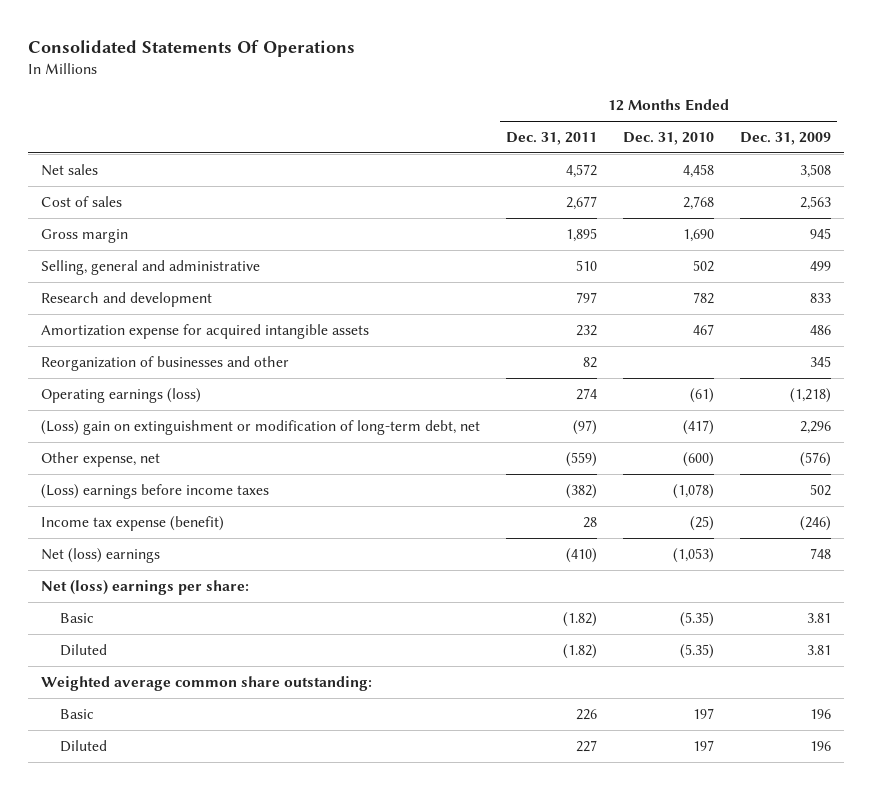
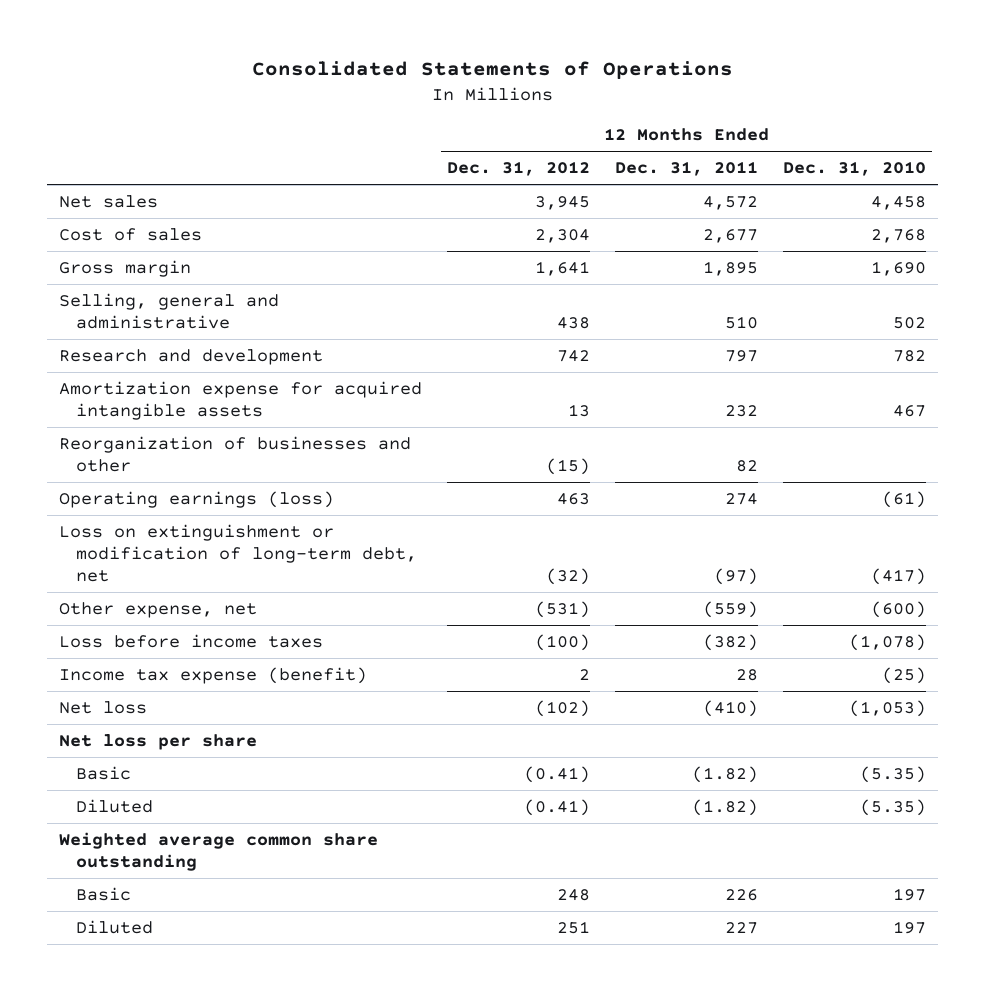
- Consolidated Statements Of Operations
+ Consolidated Statements of Operations
- | 12 Months Ended Dec. 31, 2011 | 12 Months Ended Dec. 31, 2010 | 12 Months Ended Dec. 31, 2009
+ | 12 Months Ended Dec. 31, 2012 | 12 Months Ended Dec. 31, 2011 | 12 Months Ended Dec. 31, 2010
- (Loss) gain on extinguishment or modification of long-term debt, net | (97) | (417) | 2,296
+ Loss on extinguishment or modification of long-term debt, net | (32) | (97) | (417)
- (Loss) earnings before income taxes | (382) | (1,078) | 502
+ Loss before income taxes | (100) | (382) | (1,078)
- Net (loss) earnings | (410) | (1,053) | 748
- Net (loss) earnings per share:
+ Net loss | (102) | (410) | (1,053)
+ Net loss per share
- Weighted average common share outstanding:
+ Weighted average common share outstanding

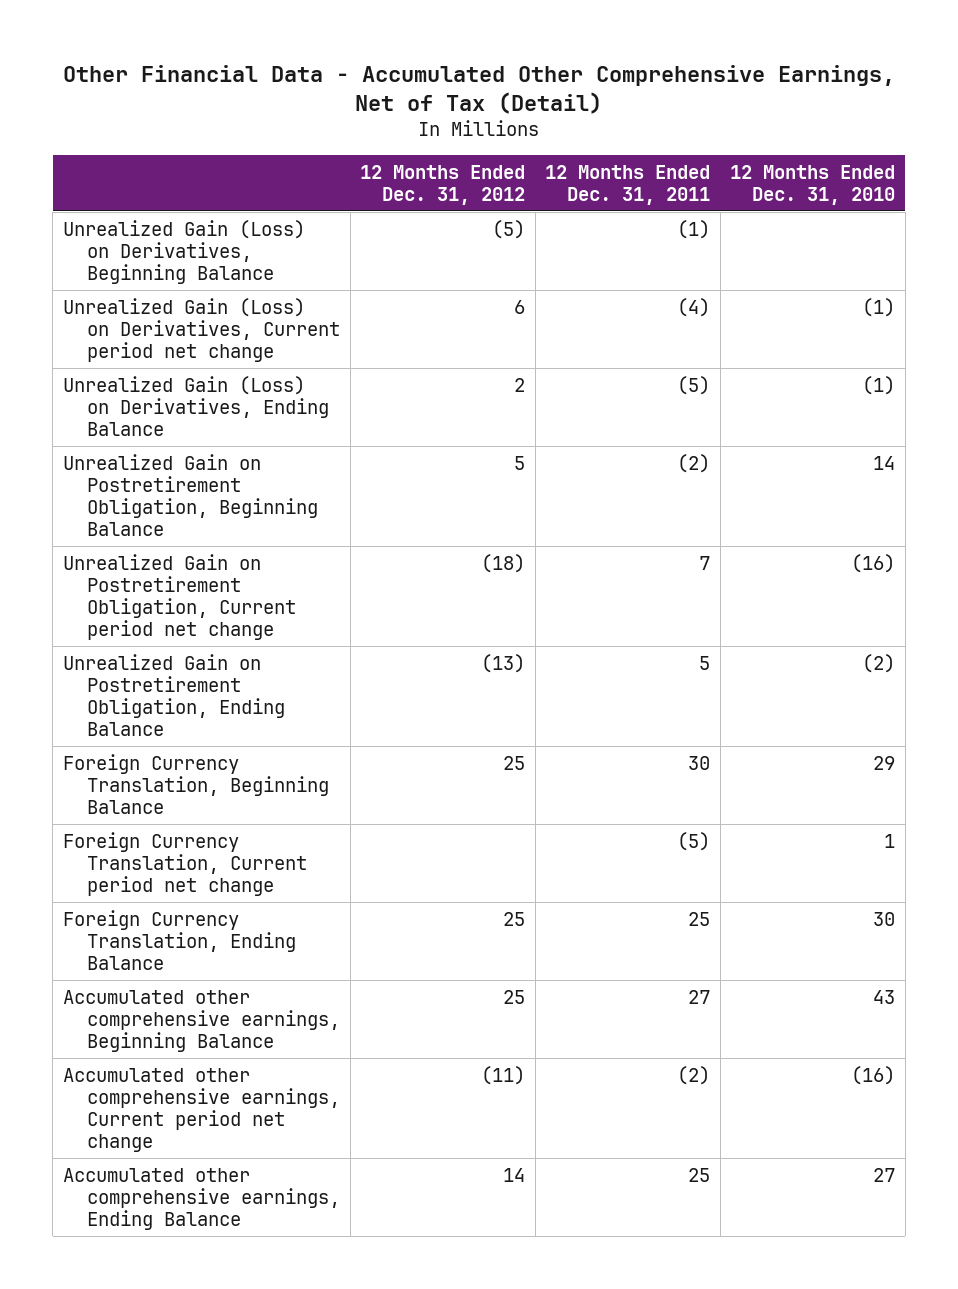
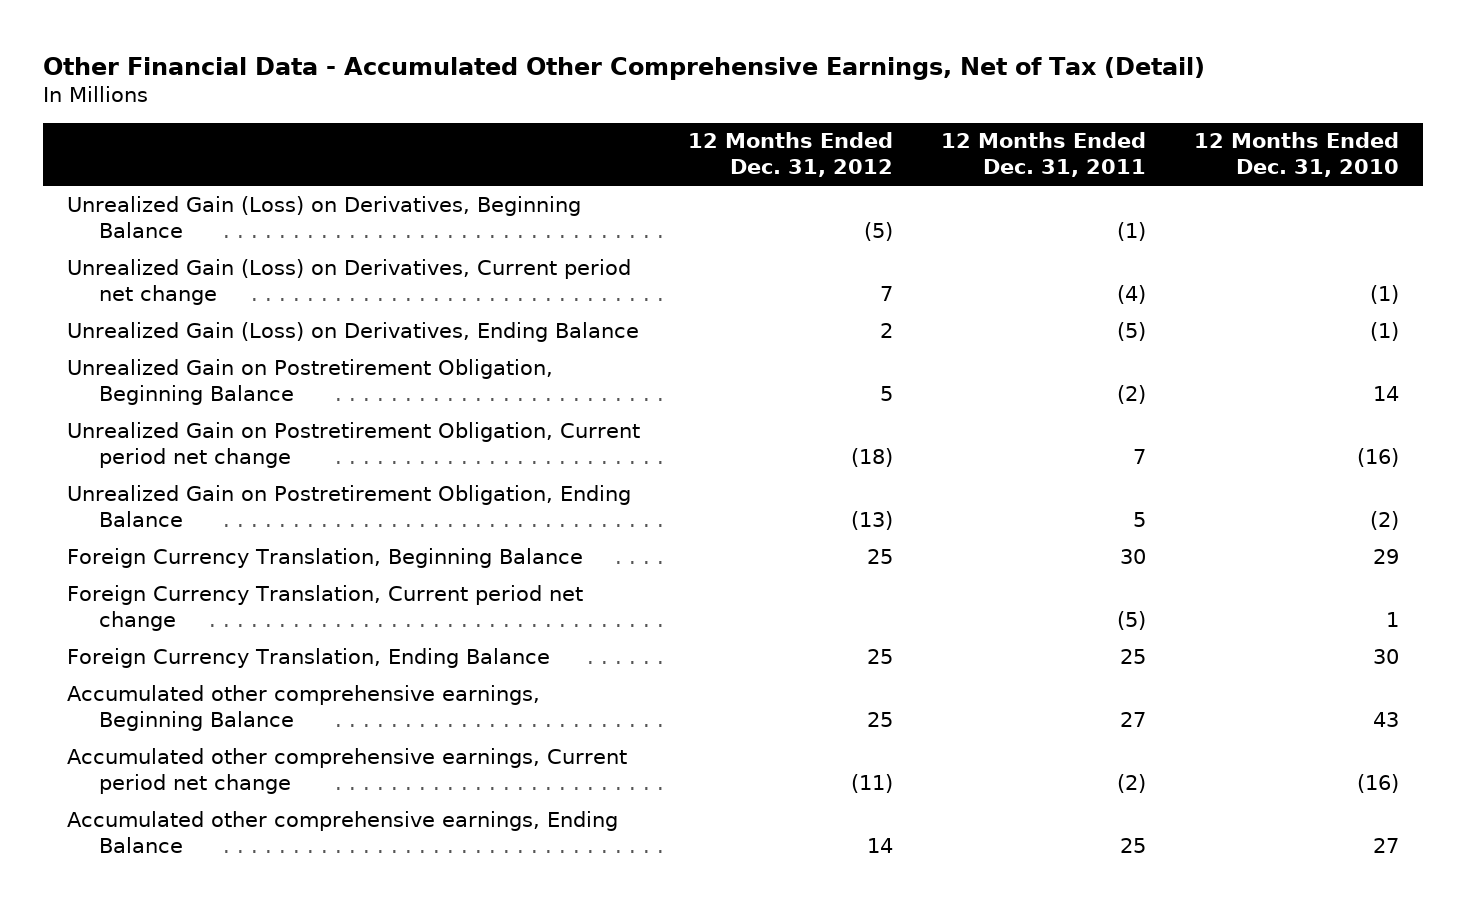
- Unrealized Gain (Loss) on Derivatives, Current period net change | 6 | (4) | (1)
+ Unrealized Gain (Loss) on Derivatives, Current period net change | 7 | (4) | (1)

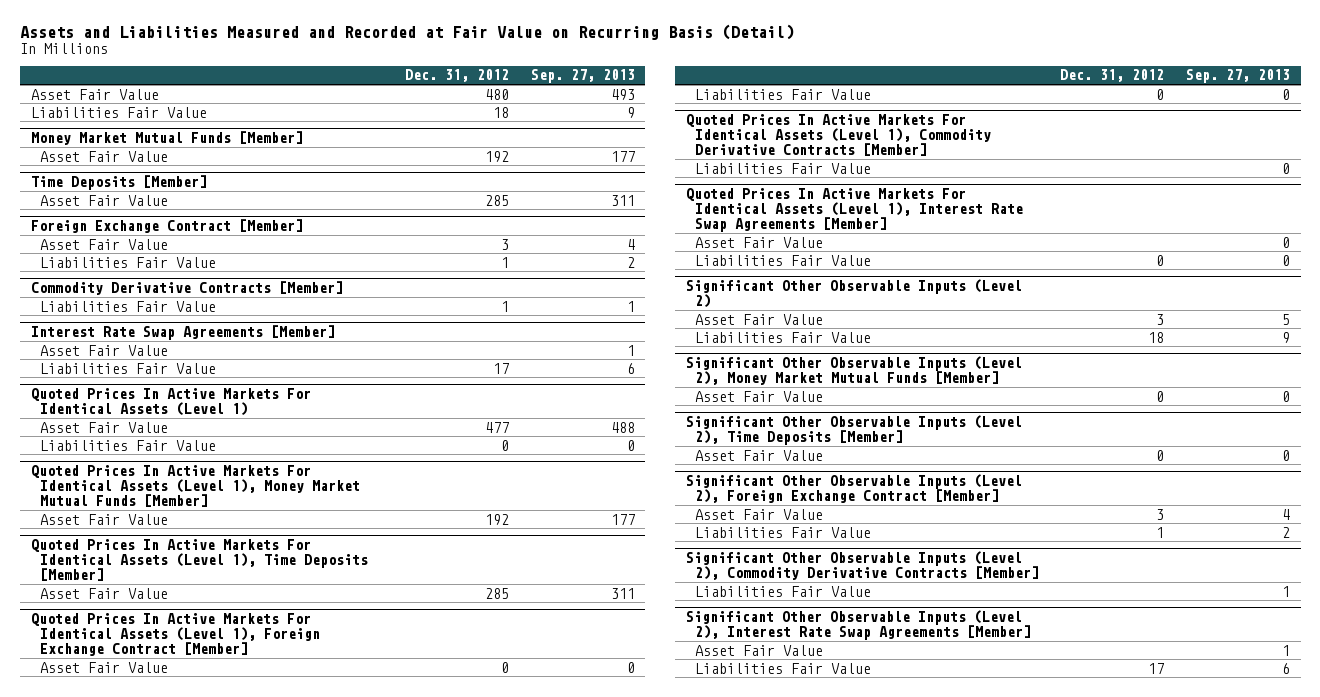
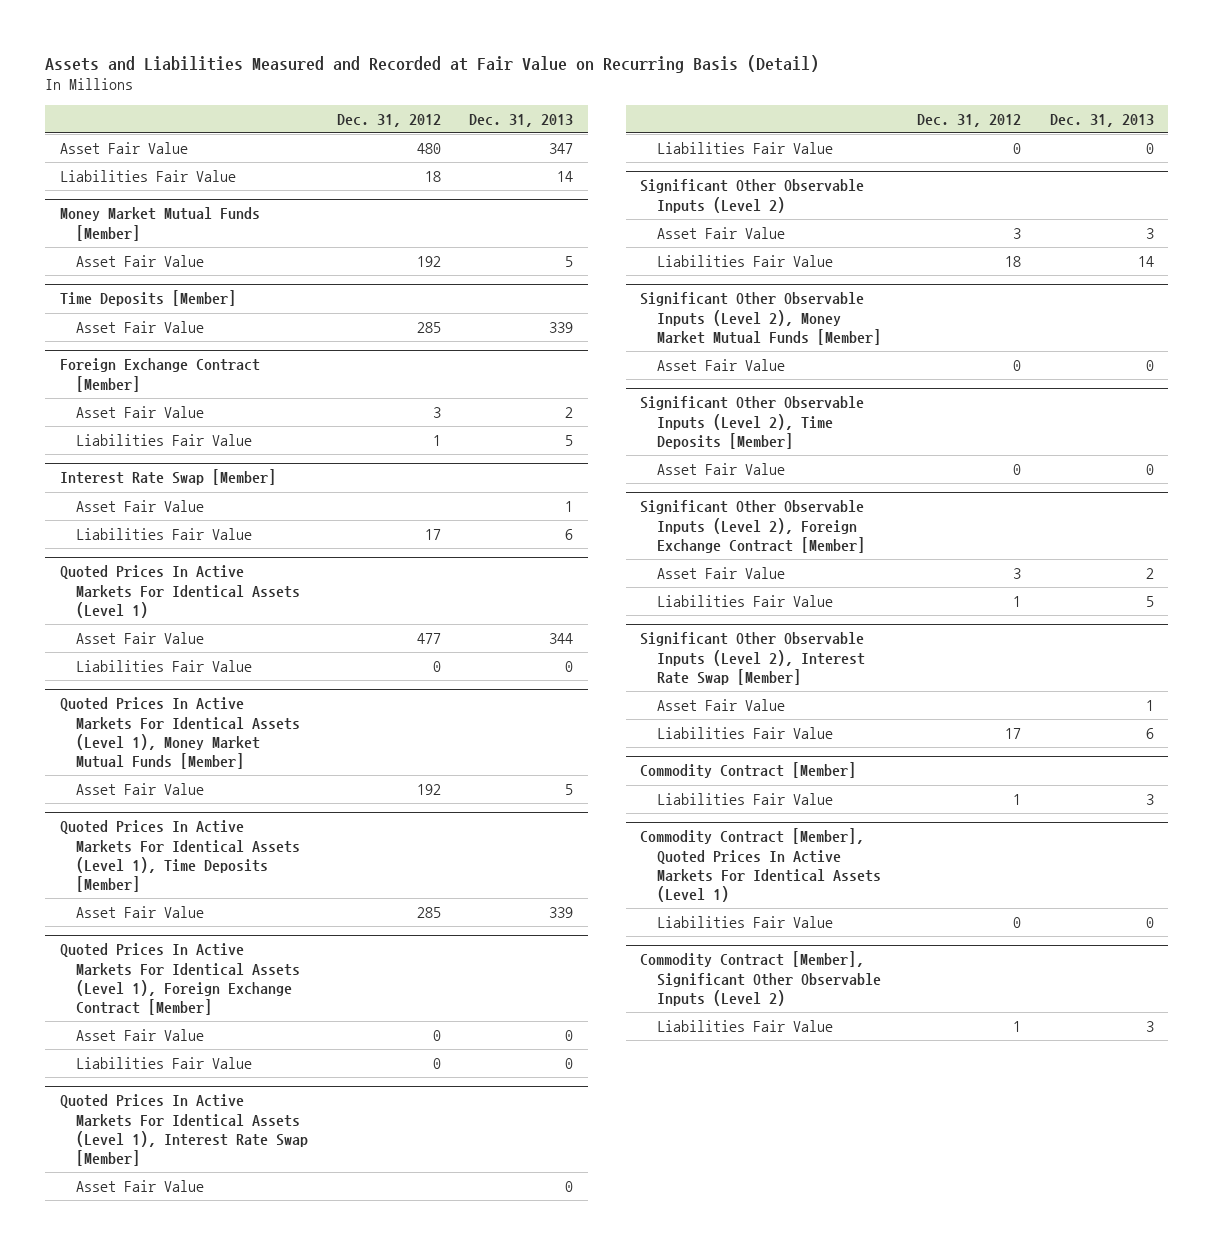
- | Dec. 31, 2012 | Sep. 27, 2013
+ | Dec. 31, 2012 | Dec. 31, 2013
- Commodity Derivative Contracts [Member]
- Liabilities Fair Value | 1 | 1
- Interest Rate Swap Agreements [Member]
+ Interest Rate Swap [Member]
- Quoted Prices In Active Markets For Identical Assets (Level 1), Commodity Derivative Contracts [Member]
- Liabilities Fair Value | | 0
- Quoted Prices In Active Markets For Identical Assets (Level 1), Interest Rate Swap Agreements [Member]
+ Quoted Prices In Active Markets For Identical Assets (Level 1), Interest Rate Swap [Member]
- Significant Other Observable Inputs (Level 2), Commodity Derivative Contracts [Member]
- Liabilities Fair Value | | 1
- Significant Other Observable Inputs (Level 2), Interest Rate Swap Agreements [Member]
+ Significant Other Observable Inputs (Level 2), Interest Rate Swap [Member]
+ Commodity Contract [Member]
+ Liabilities Fair Value | 1 | 3
+ Commodity Contract [Member], Quoted Prices In Active Markets For Identical Assets (Level 1)
+ Liabilities Fair Value | 0 | 0
+ Commodity Contract [Member], Significant Other Observable Inputs (Level 2)
+ Liabilities Fair Value | 1 | 3

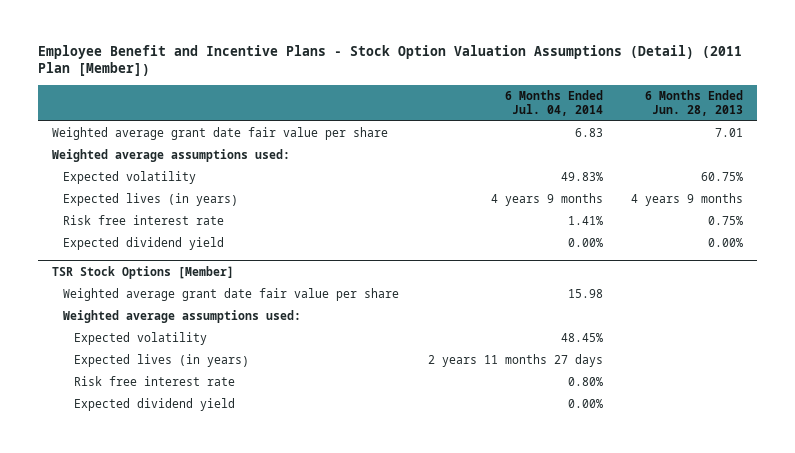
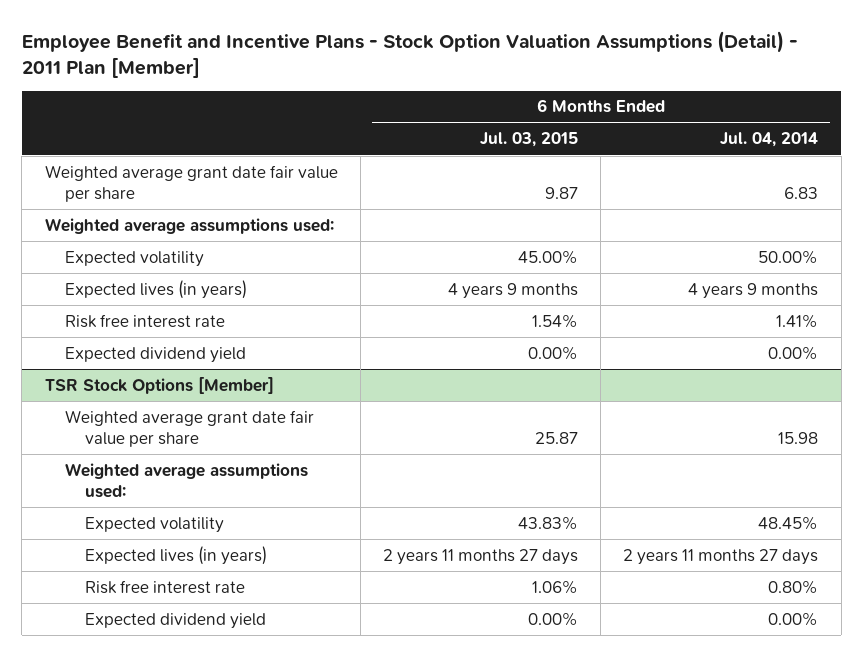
- Employee Benefit and Incentive Plans - Stock Option Valuation Assumptions (Detail) (2011 Plan [Member])
+ Employee Benefit and Incentive Plans - Stock Option Valuation Assumptions (Detail) - 2011 Plan [Member]
- | 6 Months Ended Jul. 04, 2014 | 6 Months Ended Jun. 28, 2013
+ | 6 Months Ended Jul. 03, 2015 | 6 Months Ended Jul. 04, 2014
- Expected volatility | 49.83% | 60.75%
+ Expected volatility | 45.00% | 50.00%

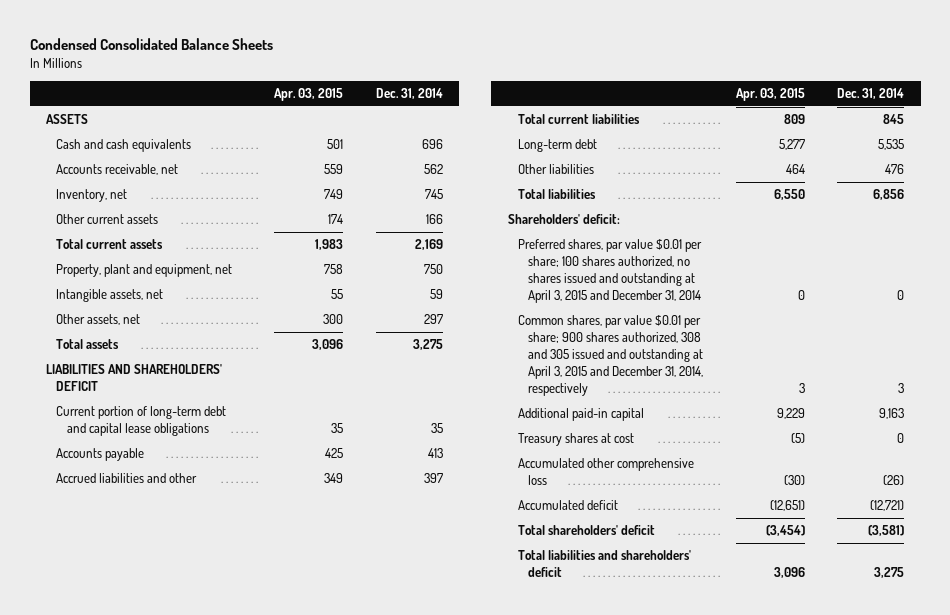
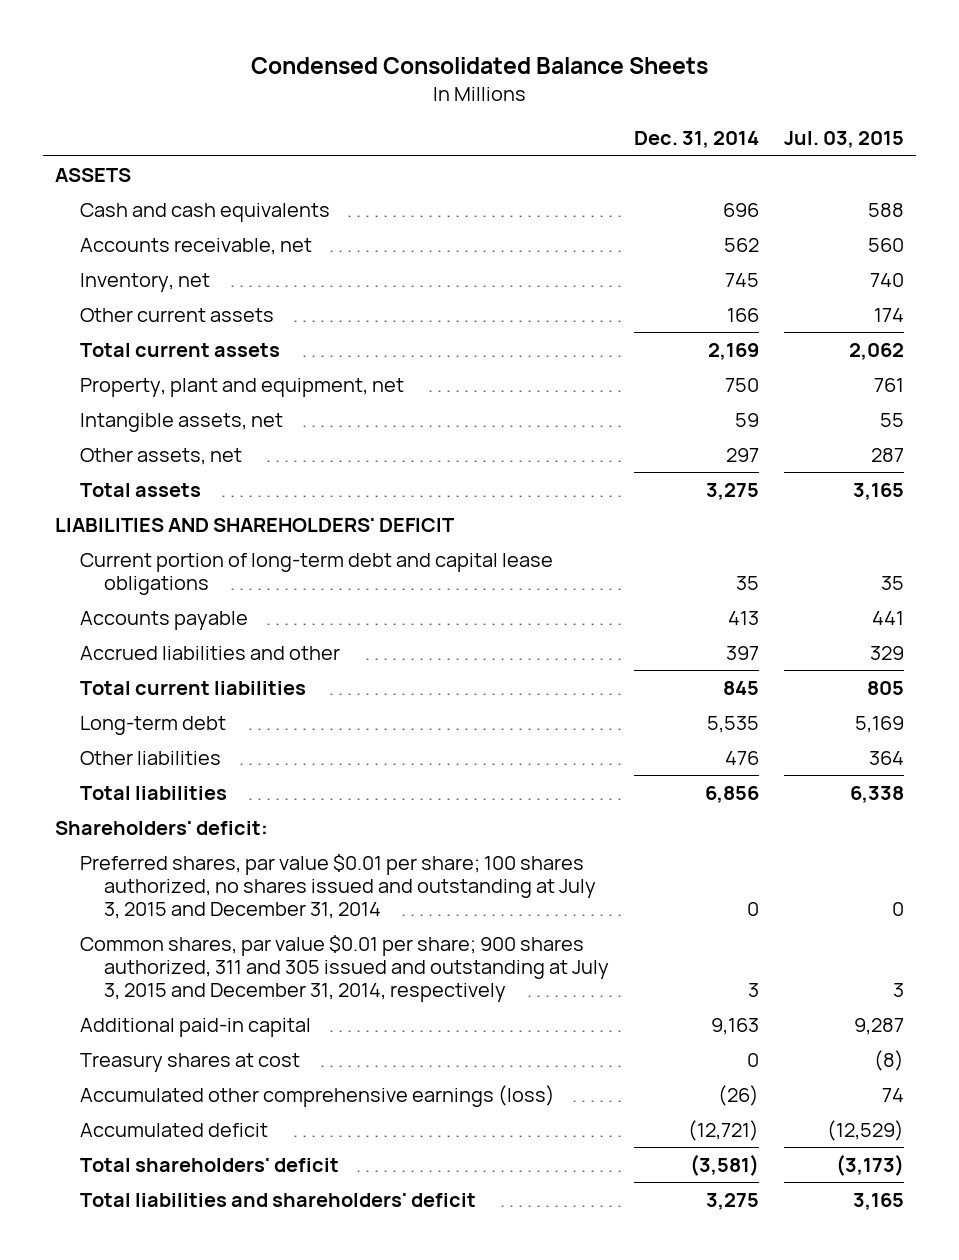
- | Apr. 03, 2015 | Dec. 31, 2014
+ | Dec. 31, 2014 | Jul. 03, 2015
- Preferred shares, par value $0.01 per share; 100 shares authorized, no shares issued and outstanding at April 3, 2015 and December 31, 2014 | 0 | 0
- Common shares, par value $0.01 per share; 900 shares authorized, 308 and 305 issued and outstanding at April 3, 2015 and December 31, 2014, respectively | 3 | 3
+ Preferred shares, par value $0.01 per share; 100 shares authorized, no shares issued and outstanding at July 3, 2015 and December 31, 2014 | 0 | 0
+ Common shares, par value $0.01 per share; 900 shares authorized, 311 and 305 issued and outstanding at July 3, 2015 and December 31, 2014, respectively | 3 | 3
- Accumulated other comprehensive loss | (30) | (26)
+ Accumulated other comprehensive earnings (loss) | (26) | 74

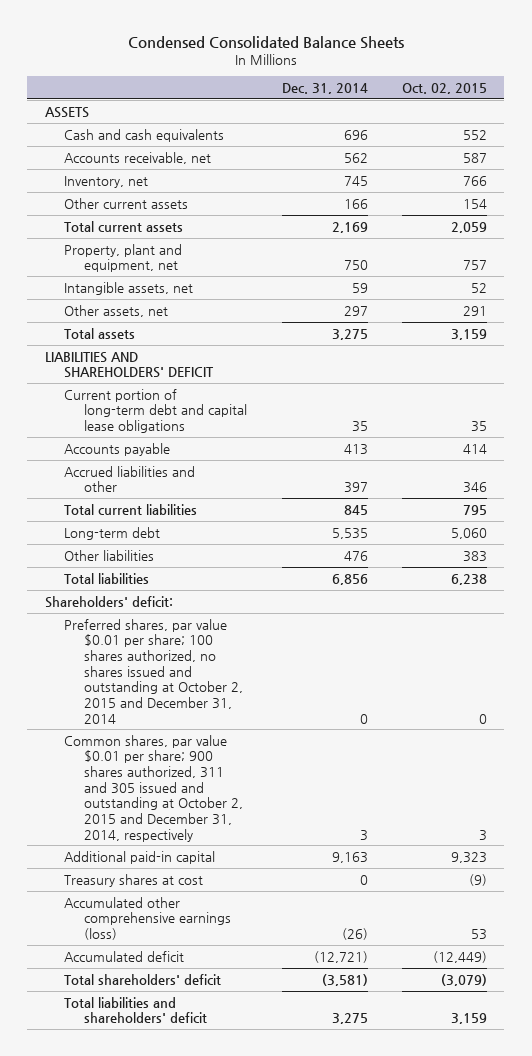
- | Dec. 31, 2014 | Jul. 03, 2015
+ | Dec. 31, 2014 | Oct. 02, 2015
- Preferred shares, par value $0.01 per share; 100 shares authorized, no shares issued and outstanding at July 3, 2015 and December 31, 2014 | 0 | 0
- Common shares, par value $0.01 per share; 900 shares authorized, 311 and 305 issued and outstanding at July 3, 2015 and December 31, 2014, respectively | 3 | 3
+ Preferred shares, par value $0.01 per share; 100 shares authorized, no shares issued and outstanding at October 2, 2015 and December 31, 2014 | 0 | 0
+ Common shares, par value $0.01 per share; 900 shares authorized, 311 and 305 issued and outstanding at October 2, 2015 and December 31, 2014, respectively | 3 | 3

